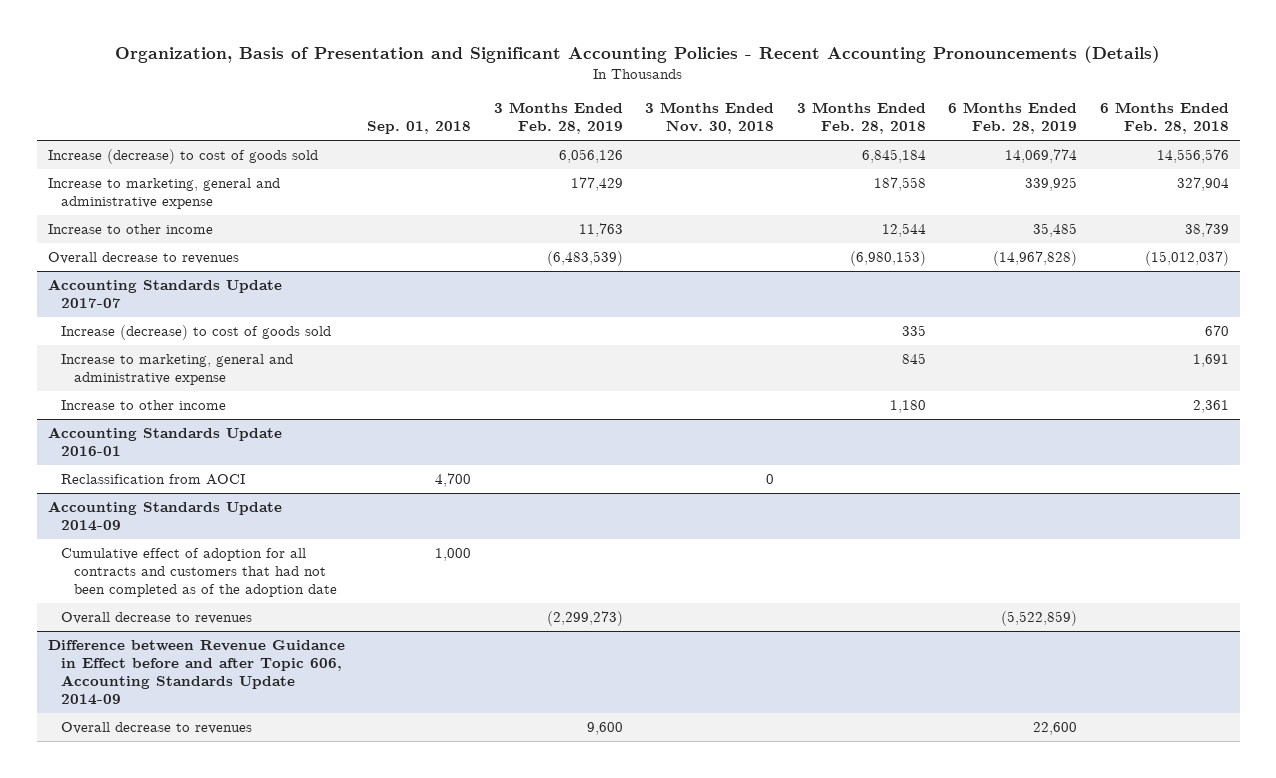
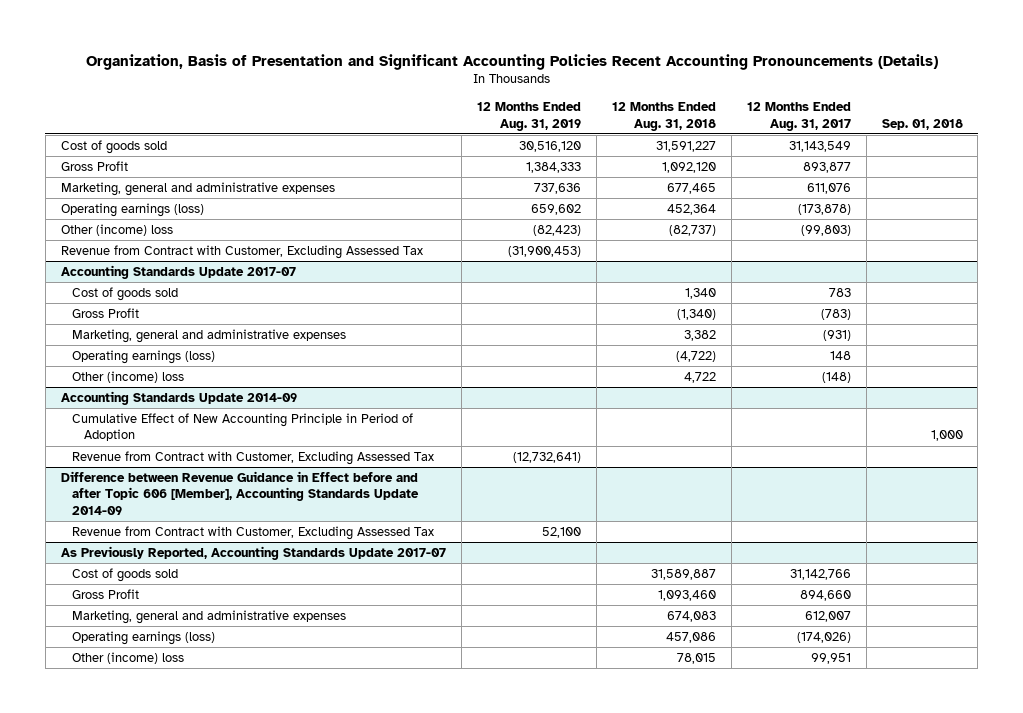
- Organization, Basis of Presentation and Significant Accounting Policies - Recent Accounting Pronouncements (Details)
+ Organization, Basis of Presentation and Significant Accounting Policies Recent Accounting Pronouncements (Details)
- | Sep. 01, 2018 | 3 Months Ended Feb. 28, 2019 | 3 Months Ended Nov. 30, 2018 | 3 Months Ended Feb. 28, 2018 | 6 Months Ended Feb. 28, 2019 | 6 Months Ended Feb. 28, 2018
+ | 12 Months Ended Aug. 31, 2019 | 12 Months Ended Aug. 31, 2018 | 12 Months Ended Aug. 31, 2017 | Sep. 01, 2018
- Increase (decrease) to cost of goods sold | | 6,056,126 | | 6,845,184 | 14,069,774 | 14,556,576
- Increase to marketing, general and administrative expense | | 177,429 | | 187,558 | 339,925 | 327,904
- Increase to other income | | 11,763 | | 12,544 | 35,485 | 38,739
- Overall decrease to revenues | | (6,483,539) | | (6,980,153) | (14,967,828) | (15,012,037)
+ Cost of goods sold | 30,516,120 | 31,591,227 | 31,143,549 |
+ Gross Profit | 1,384,333 | 1,092,120 | 893,877 |
+ Marketing, general and administrative expenses | 737,636 | 677,465 | 611,076 |
+ Operating earnings (loss) | 659,602 | 452,364 | (173,878) |
+ Other (income) loss | (82,423) | (82,737) | (99,803) |
+ Revenue from Contract with Customer, Excluding Assessed Tax | (31,900,453) | | |
@ Accounting Standards Update 2017-07
- Increase (decrease) to cost of goods sold | | | | 335 | | 670
- Increase to marketing, general and administrative expense | | | | 845 | | 1,691
- Increase to other income | | | | 1,180 | | 2,361
- Accounting Standards Update 2016-01
- Reclassification from AOCI | 4,700 | | 0 | | |
@ Accounting Standards Update 2017-07
+ Cost of goods sold | | 1,340 | 783 |
+ Gross Profit | | (1,340) | (783) |
+ Marketing, general and administrative expenses | | 3,382 | (931) |
+ Operating earnings (loss) | | (4,722) | 148 |
+ Other (income) loss | | 4,722 | (148) |
@ Accounting Standards Update 2014-09
- Cumulative effect of adoption for all contracts and customers that had not been completed as of the adoption date | 1,000 | | | | |
- Overall decrease to revenues | | (2,299,273) | | | (5,522,859) |
- Difference between Revenue Guidance in Effect before and after Topic 606, Accounting Standards Update 2014-09
- Overall decrease to revenues | | 9,600 | | | 22,600 |
@ Accounting Standards Update 2014-09
+ Cumulative Effect of New Accounting Principle in Period of Adoption | | | | 1,000
+ Revenue from Contract with Customer, Excluding Assessed Tax | (12,732,641) | | |
+ Difference between Revenue Guidance in Effect before and after Topic 606 [Member], Accounting Standards Update 2014-09
+ Revenue from Contract with Customer, Excluding Assessed Tax | 52,100 | | |
+ As Previously Reported, Accounting Standards Update 2017-07
+ Cost of goods sold | | 31,589,887 | 31,142,766 |
+ Gross Profit | | 1,093,460 | 894,660 |
+ Marketing, general and administrative expenses | | 674,083 | 612,007 |
+ Operating earnings (loss) | | 457,086 | (174,026) |
+ Other (income) loss | | 78,015 | 99,951 |

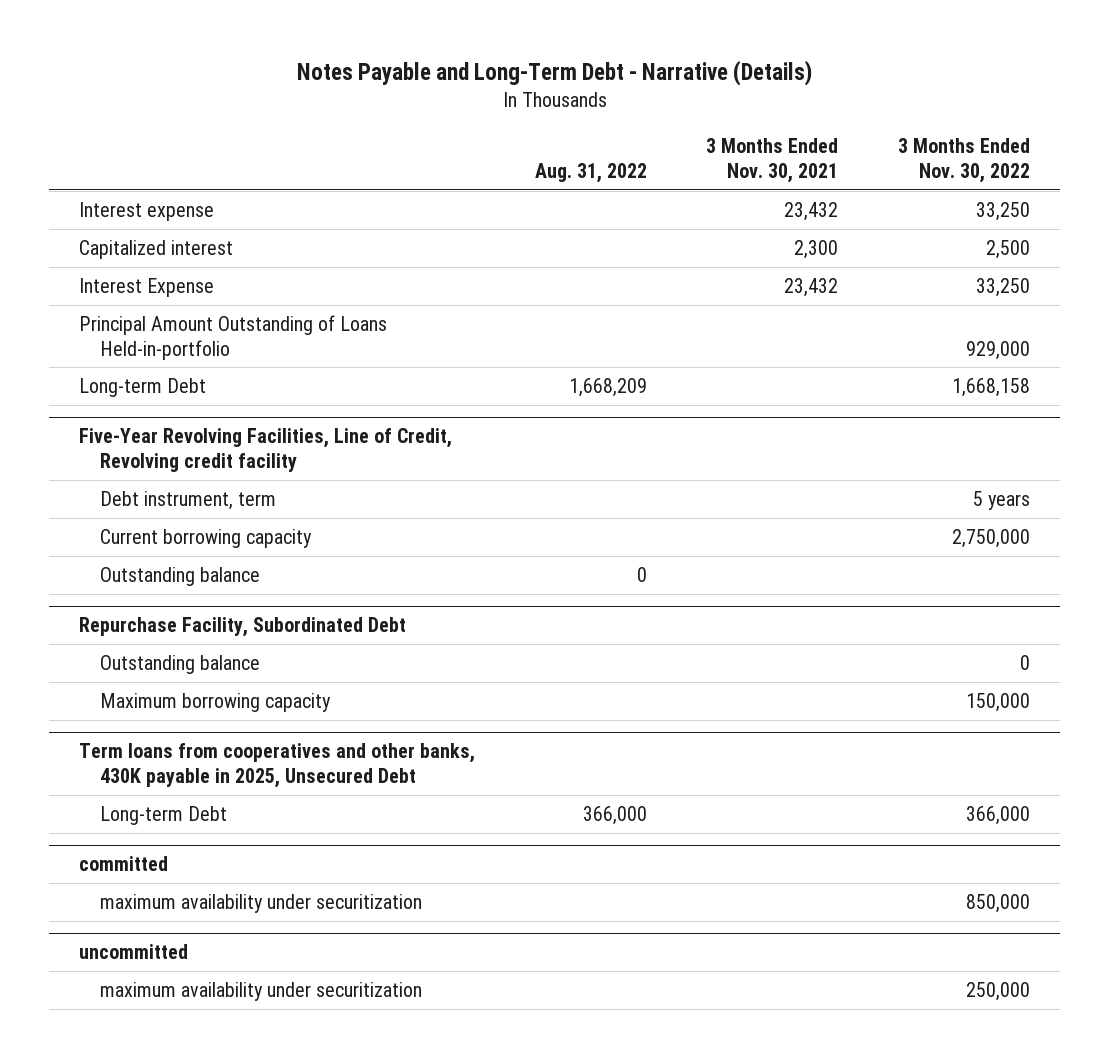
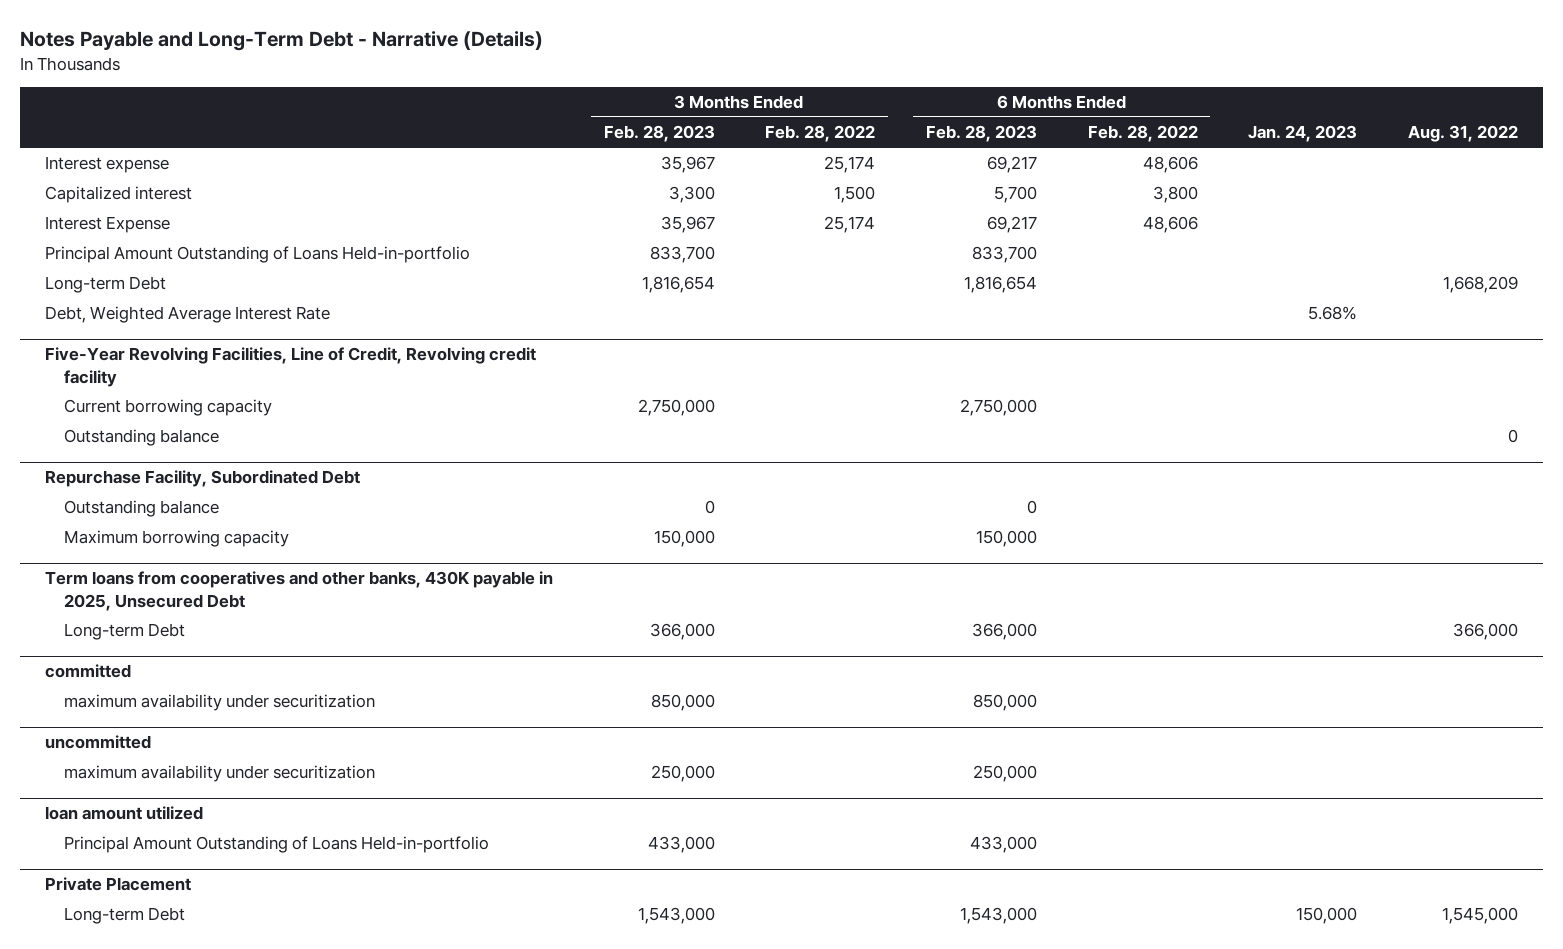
- | Aug. 31, 2022 | 3 Months Ended Nov. 30, 2021 | 3 Months Ended Nov. 30, 2022
+ | 3 Months Ended Feb. 28, 2023 | 3 Months Ended Feb. 28, 2022 | 6 Months Ended Feb. 28, 2023 | 6 Months Ended Feb. 28, 2022 | Jan. 24, 2023 | Aug. 31, 2022
+ Debt, Weighted Average Interest Rate | | | | | 5.68% |
@ Five-Year Revolving Facilities, Line of Credit, Revolving credit facility
- Debt instrument, term | | | 5 years
+ loan amount utilized
+ Principal Amount Outstanding of Loans Held-in-portfolio | 433,000 | | 433,000 | | |
+ Private Placement
+ Long-term Debt | 1,543,000 | | 1,543,000 | | 150,000 | 1,545,000

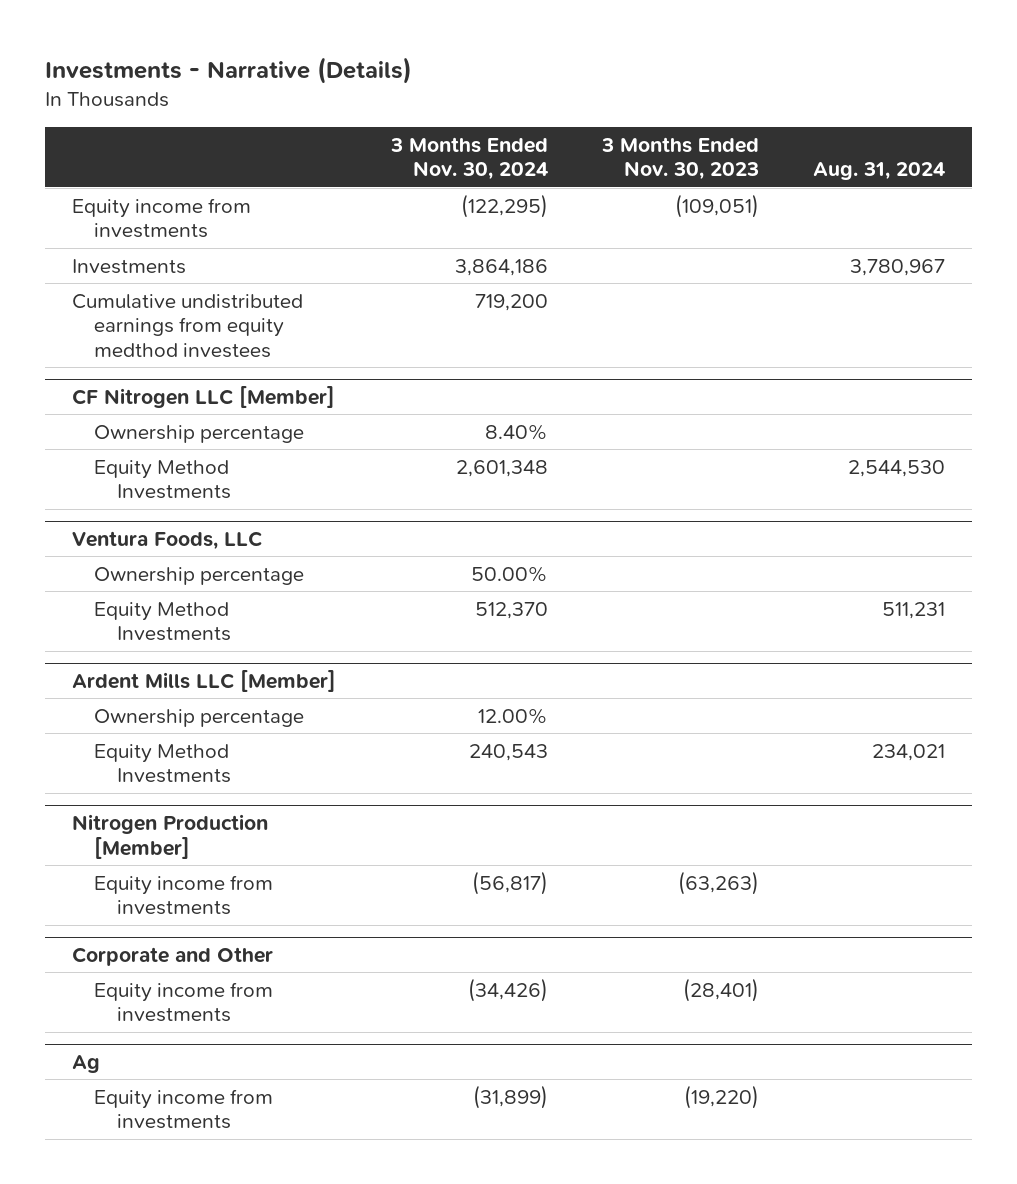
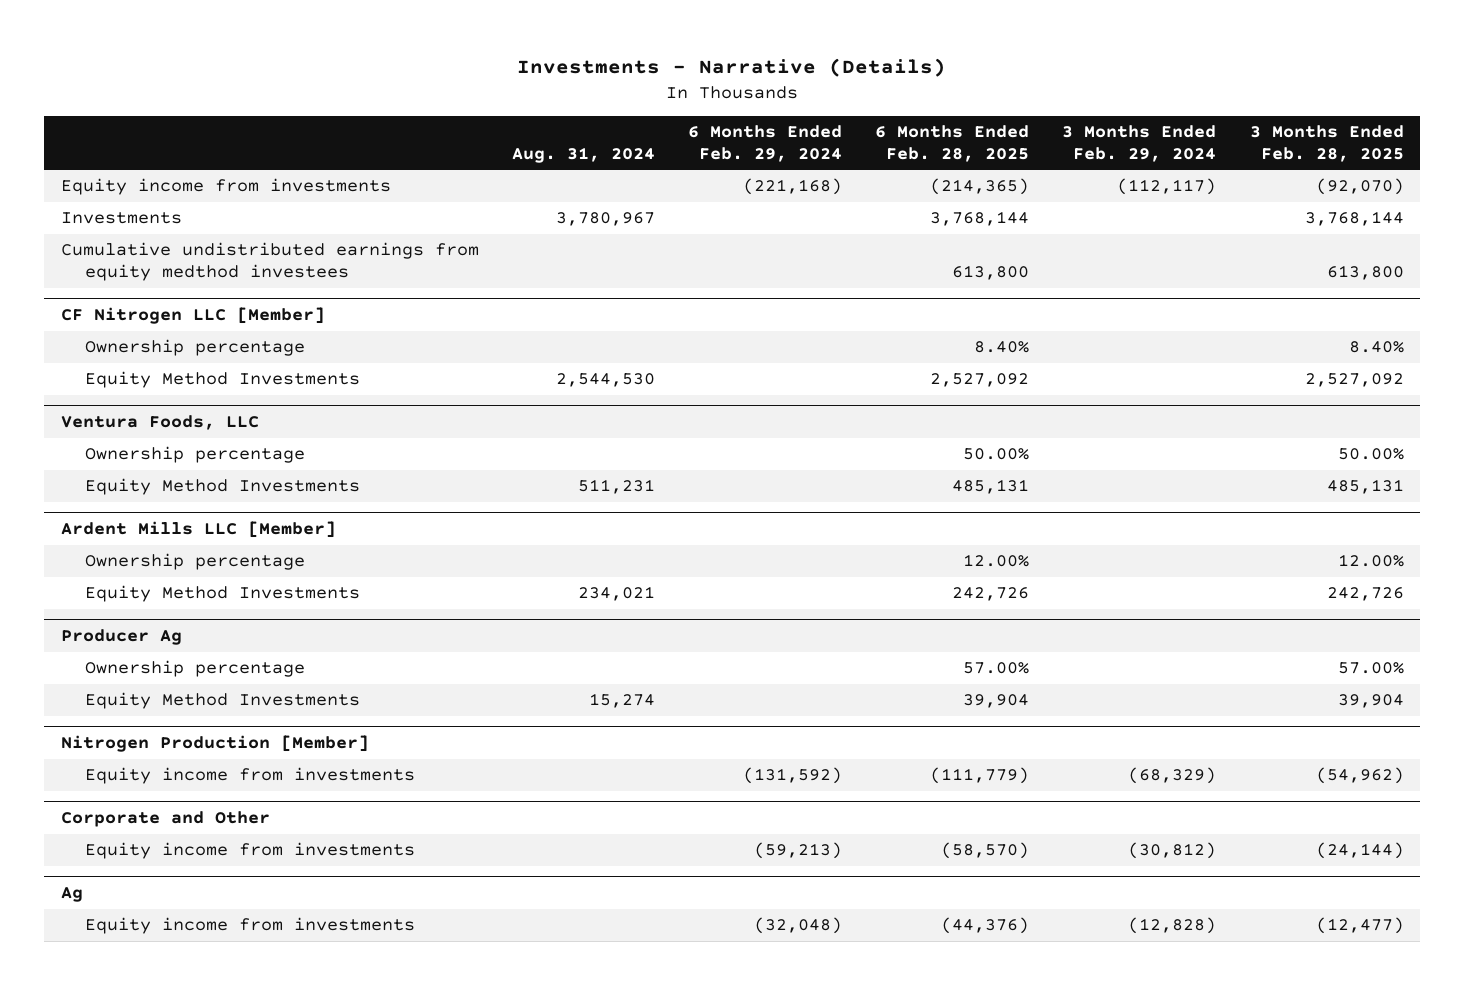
- | 3 Months Ended Nov. 30, 2024 | 3 Months Ended Nov. 30, 2023 | Aug. 31, 2024
+ | Aug. 31, 2024 | 6 Months Ended Feb. 29, 2024 | 6 Months Ended Feb. 28, 2025 | 3 Months Ended Feb. 29, 2024 | 3 Months Ended Feb. 28, 2025
+ Producer Ag
+ Ownership percentage | | | 57.00% | | 57.00%
+ Equity Method Investments | 15,274 | | 39,904 | | 39,904

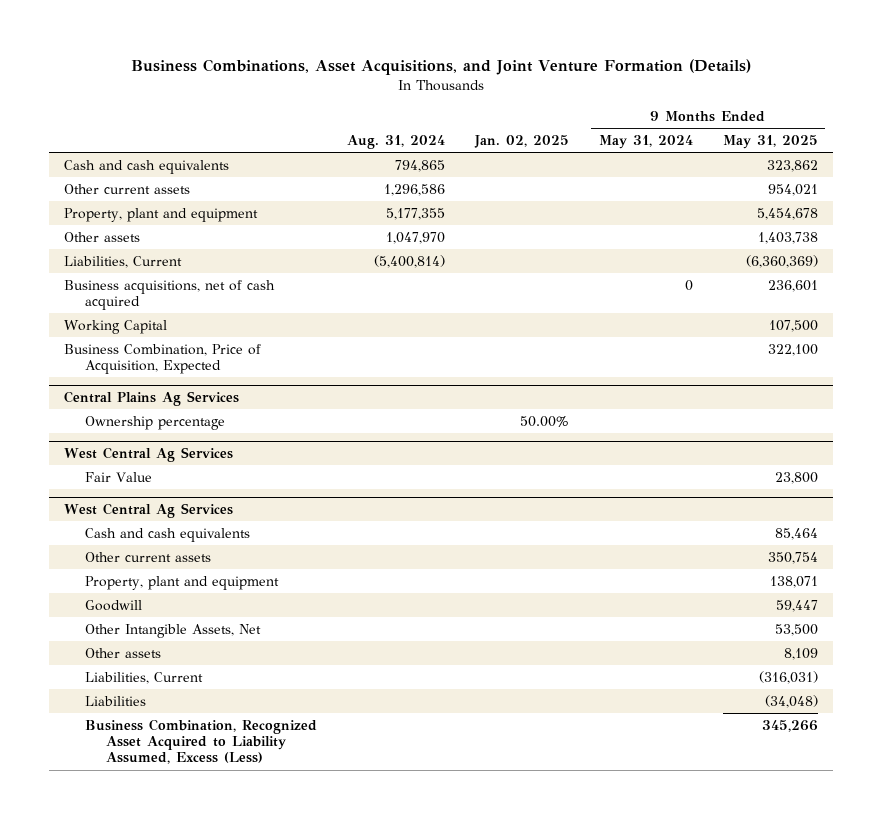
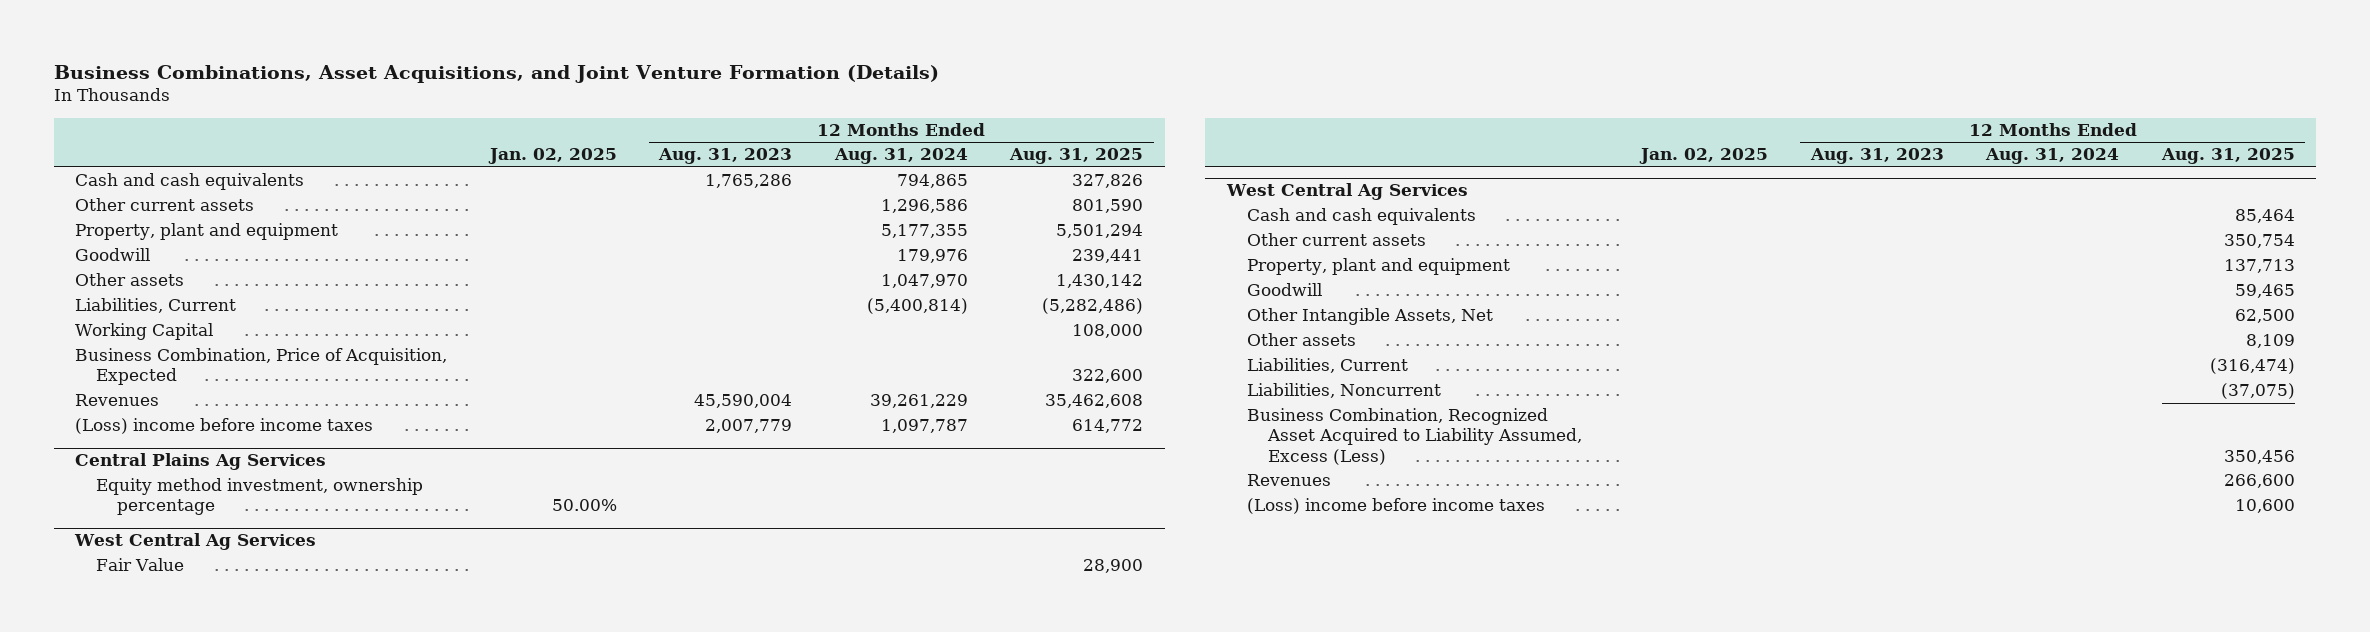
- | Aug. 31, 2024 | Jan. 02, 2025 | 9 Months Ended May 31, 2024 | 9 Months Ended May 31, 2025
+ | Jan. 02, 2025 | 12 Months Ended Aug. 31, 2023 | 12 Months Ended Aug. 31, 2024 | 12 Months Ended Aug. 31, 2025
+ Goodwill | | | 179,976 | 239,441
- Business acquisitions, net of cash acquired | | | 0 | 236,601
+ Revenues | | 45,590,004 | 39,261,229 | 35,462,608
+ (Loss) income before income taxes | | 2,007,779 | 1,097,787 | 614,772
@ Central Plains Ag Services
- Ownership percentage | | 50.00% | |
+ Equity method investment, ownership percentage | 50.00% | | |
@ West Central Ag Services
- Liabilities | | | | (34,048)
+ Liabilities, Noncurrent | | | | (37,075)
+ Revenues | | | | 266,600
+ (Loss) income before income taxes | | | | 10,600

